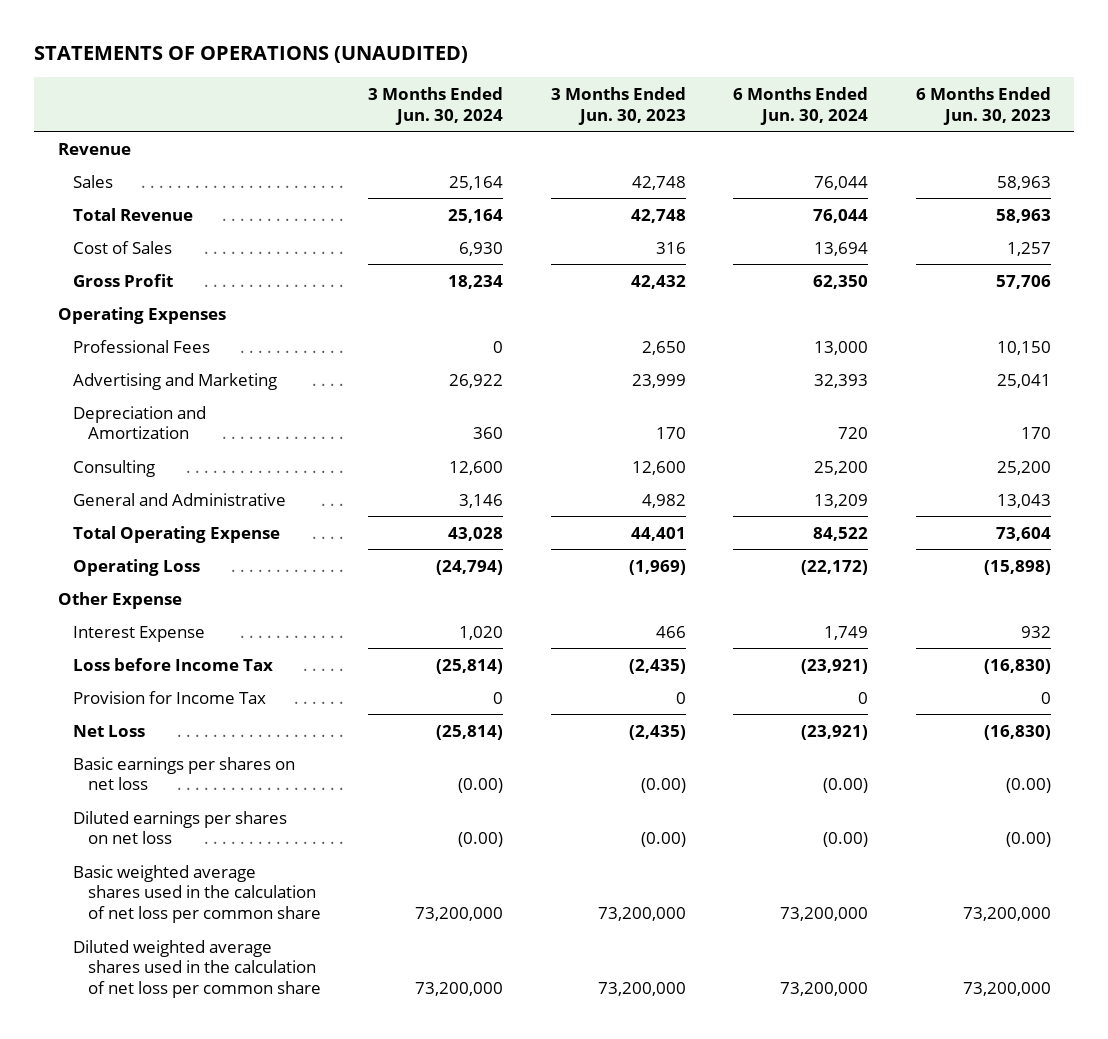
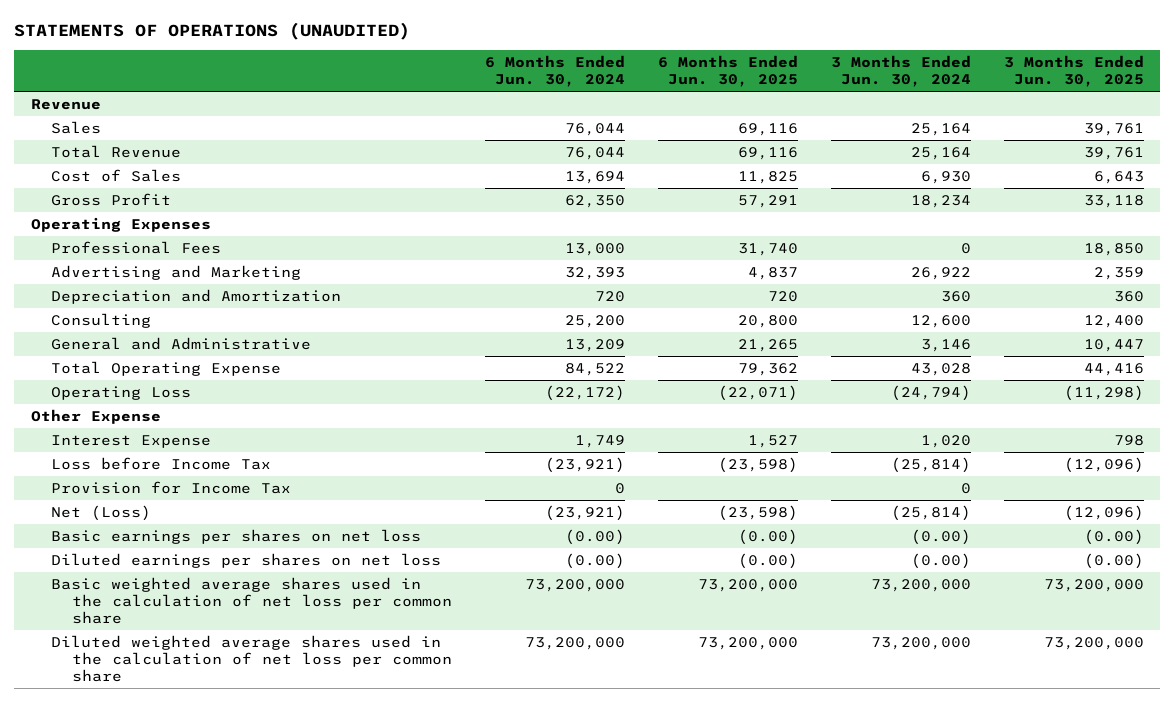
- | 3 Months Ended Jun. 30, 2024 | 3 Months Ended Jun. 30, 2023 | 6 Months Ended Jun. 30, 2024 | 6 Months Ended Jun. 30, 2023
+ | 6 Months Ended Jun. 30, 2024 | 6 Months Ended Jun. 30, 2025 | 3 Months Ended Jun. 30, 2024 | 3 Months Ended Jun. 30, 2025
- Net Loss | (25,814) | (2,435) | (23,921) | (16,830)
+ Net (Loss) | (23,921) | (23,598) | (25,814) | (12,096)

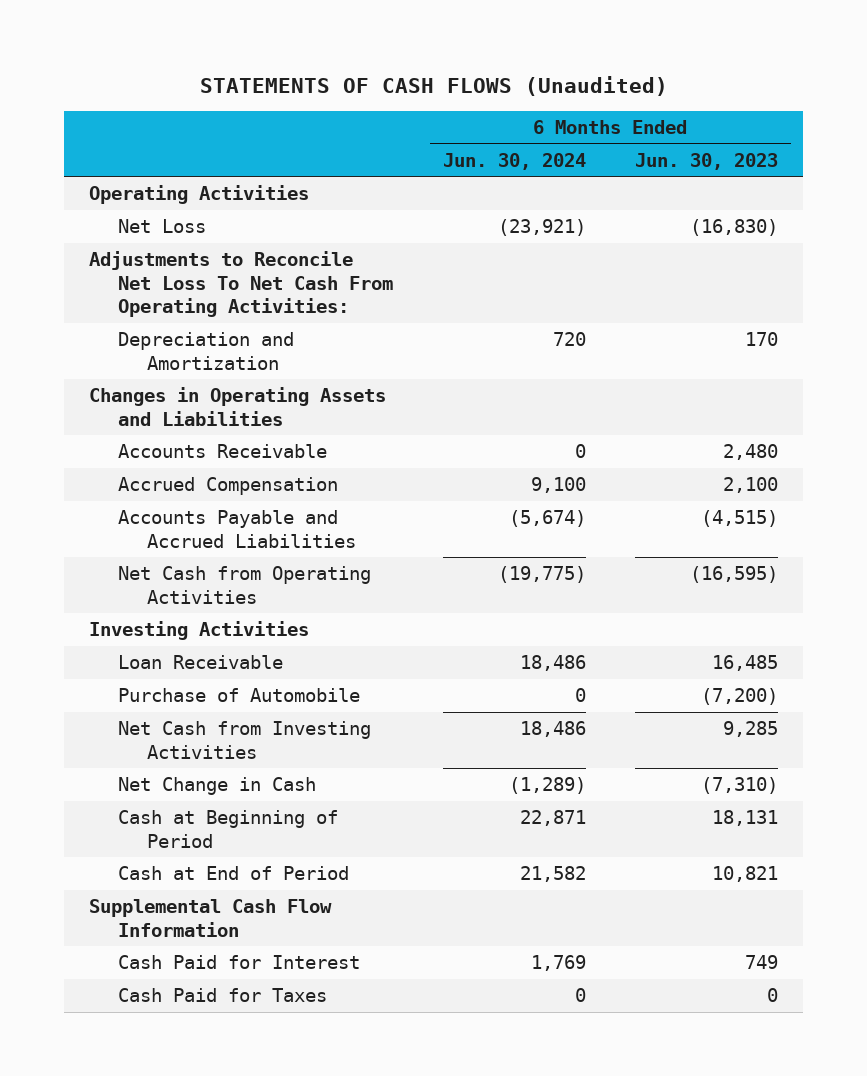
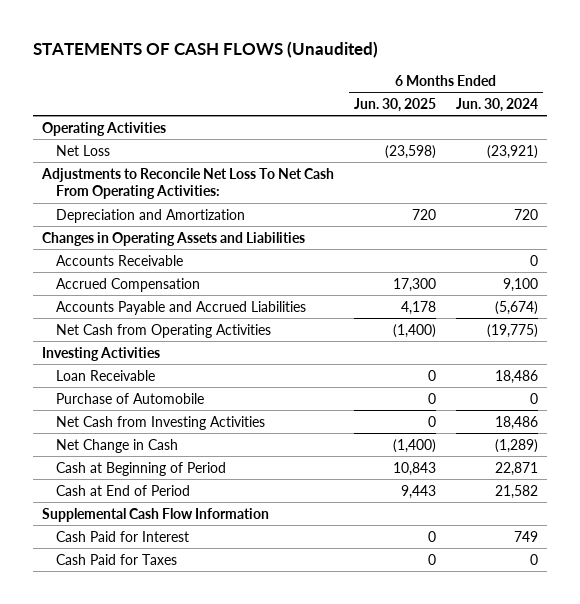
- | 6 Months Ended Jun. 30, 2024 | 6 Months Ended Jun. 30, 2023
+ | 6 Months Ended Jun. 30, 2025 | 6 Months Ended Jun. 30, 2024
- Cash Paid for Interest | 1,769 | 749
+ Cash Paid for Interest | 0 | 749

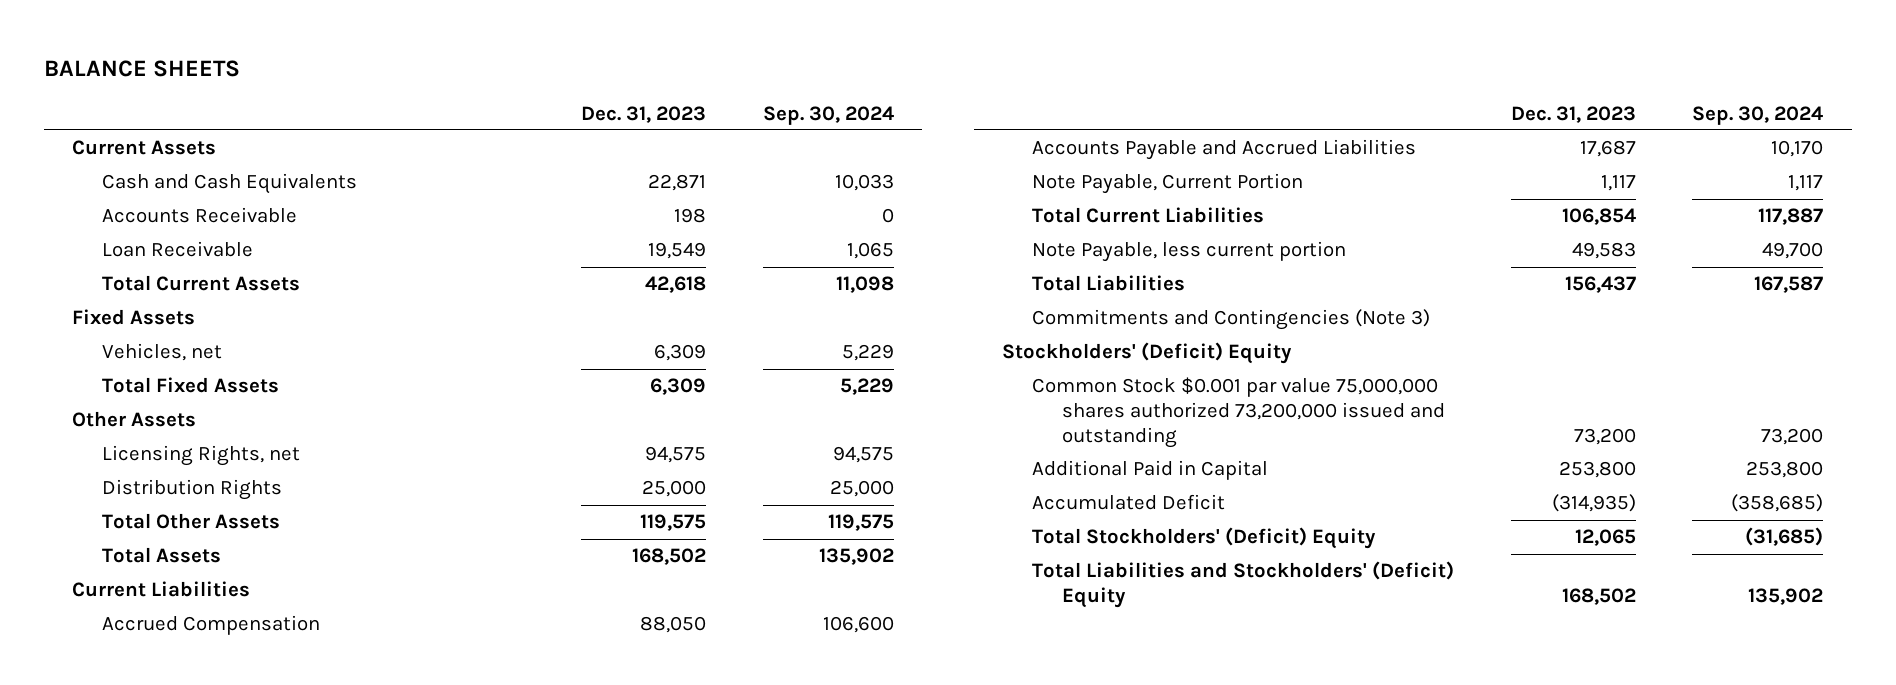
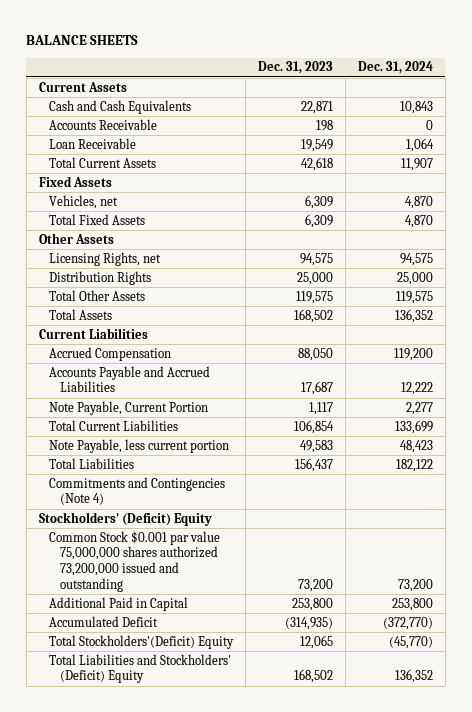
- | Dec. 31, 2023 | Sep. 30, 2024
+ | Dec. 31, 2023 | Dec. 31, 2024
- Commitments and Contingencies (Note 3)
+ Commitments and Contingencies (Note 4)
- Total Stockholders' (Deficit) Equity | 12,065 | (31,685)
+ Total Stockholders'(Deficit) Equity | 12,065 | (45,770)

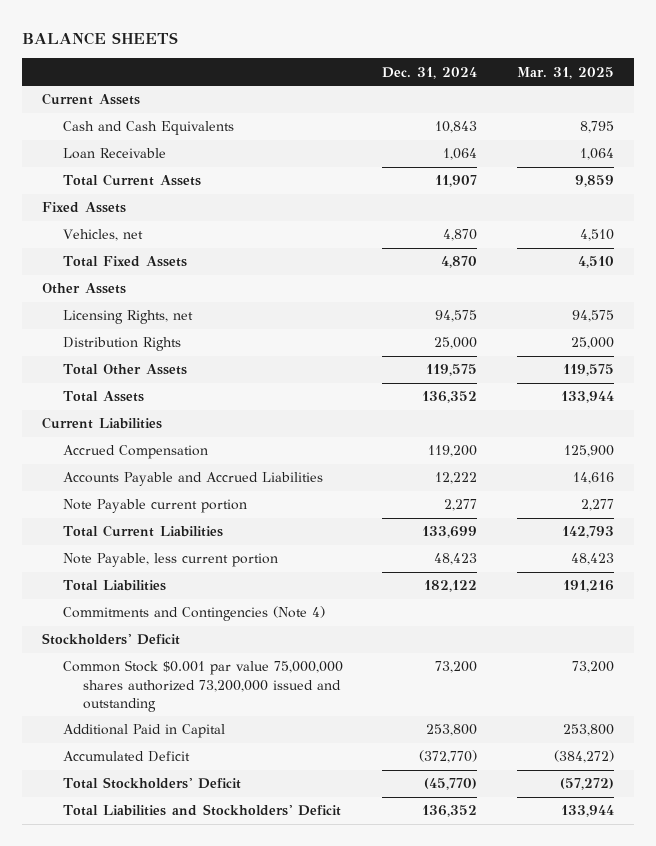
- | Dec. 31, 2023 | Dec. 31, 2024
+ | Dec. 31, 2024 | Mar. 31, 2025
- Accounts Receivable | 198 | 0
- Note Payable, Current Portion | 1,117 | 2,277
+ Note Payable current portion | 2,277 | 2,277
- Stockholders' (Deficit) Equity
+ Stockholders' Deficit
- Total Stockholders'(Deficit) Equity | 12,065 | (45,770)
- Total Liabilities and Stockholders' (Deficit) Equity | 168,502 | 136,352
+ Total Stockholders' Deficit | (45,770) | (57,272)
+ Total Liabilities and Stockholders' Deficit | 136,352 | 133,944

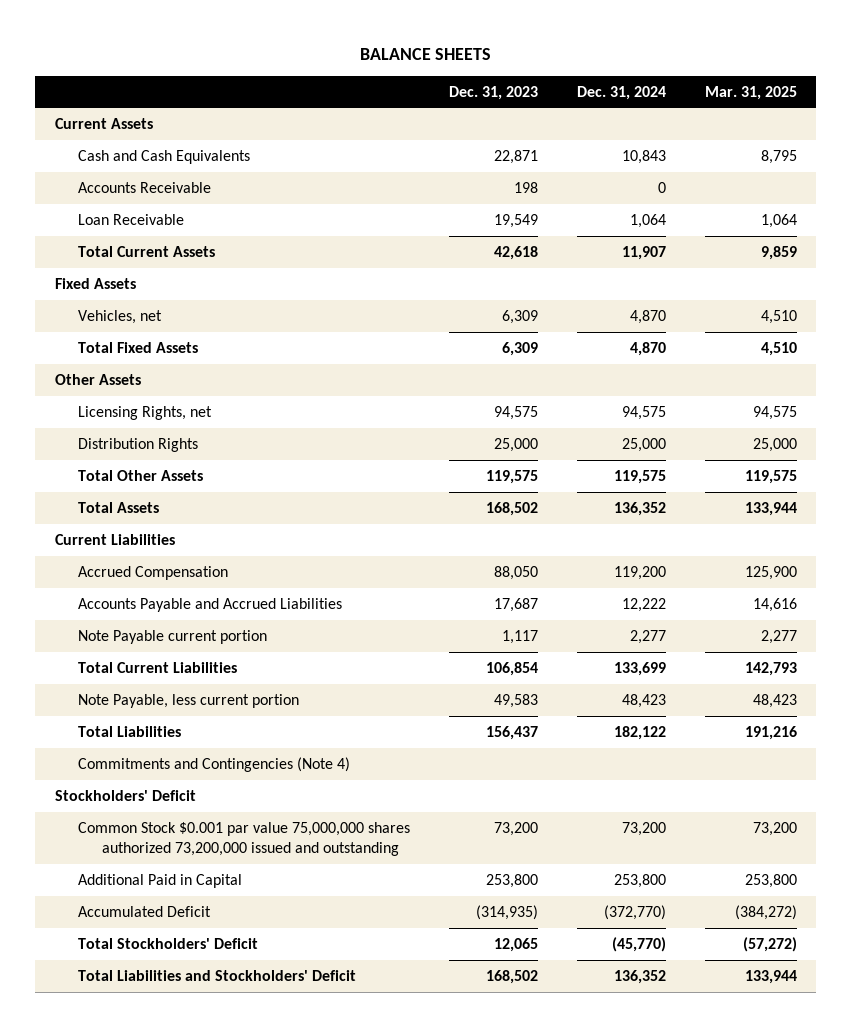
- | Dec. 31, 2024 | Mar. 31, 2025
+ | Dec. 31, 2023 | Dec. 31, 2024 | Mar. 31, 2025
+ Accounts Receivable | 198 | 0 |

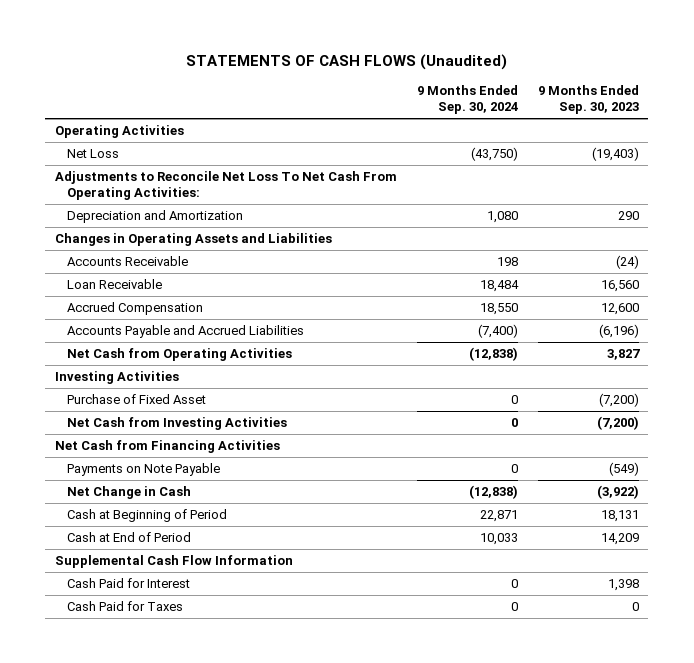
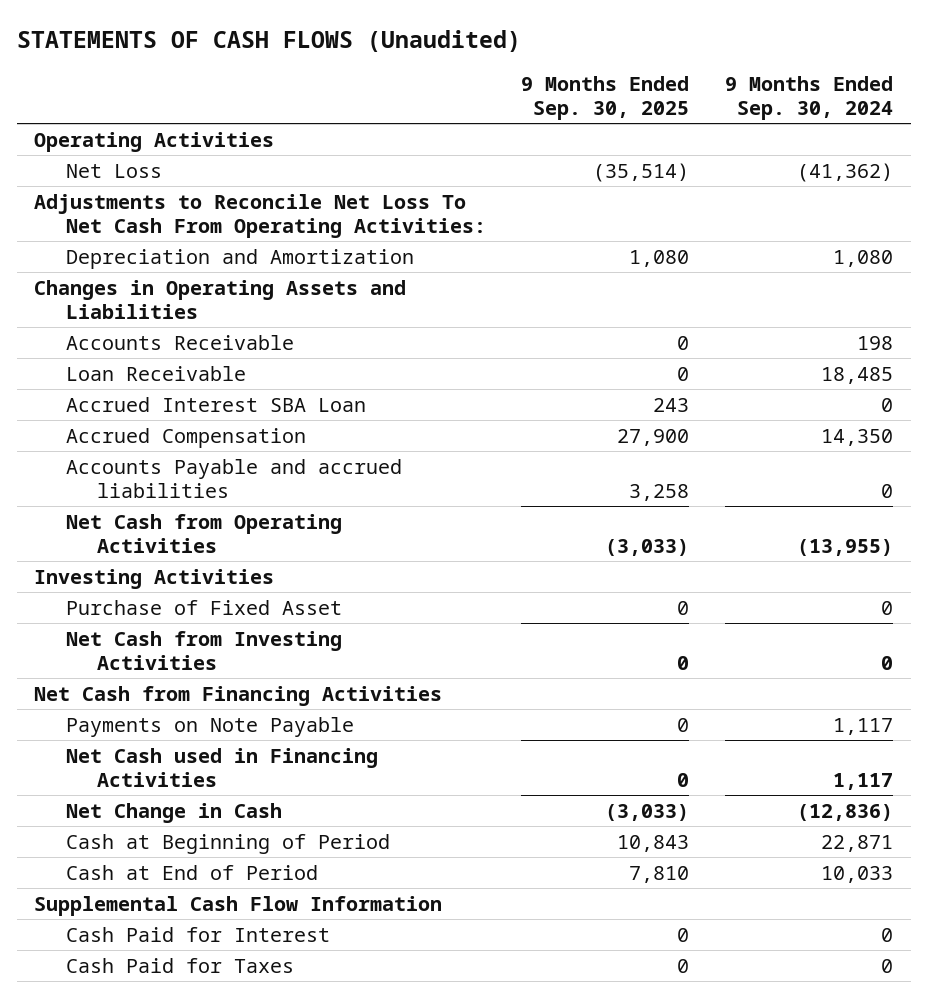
- | 9 Months Ended Sep. 30, 2024 | 9 Months Ended Sep. 30, 2023
+ | 9 Months Ended Sep. 30, 2025 | 9 Months Ended Sep. 30, 2024
- Net Loss | (43,750) | (19,403)
+ Net Loss | (35,514) | (41,362)
- Loan Receivable | 18,484 | 16,560
- Accrued Compensation | 18,550 | 12,600
- Accounts Payable and Accrued Liabilities | (7,400) | (6,196)
- Net Cash from Operating Activities | (12,838) | 3,827
+ Loan Receivable | 0 | 18,485
+ Accrued Interest SBA Loan | 243 | 0
+ Accrued Compensation | 27,900 | 14,350
+ Accounts Payable and accrued liabilities | 3,258 | 0
+ Net Cash from Operating Activities | (3,033) | (13,955)
- Payments on Note Payable | 0 | (549)
- Net Change in Cash | (12,838) | (3,922)
+ Payments on Note Payable | 0 | 1,117
+ Net Cash used in Financing Activities | 0 | 1,117
+ Net Change in Cash | (3,033) | (12,836)

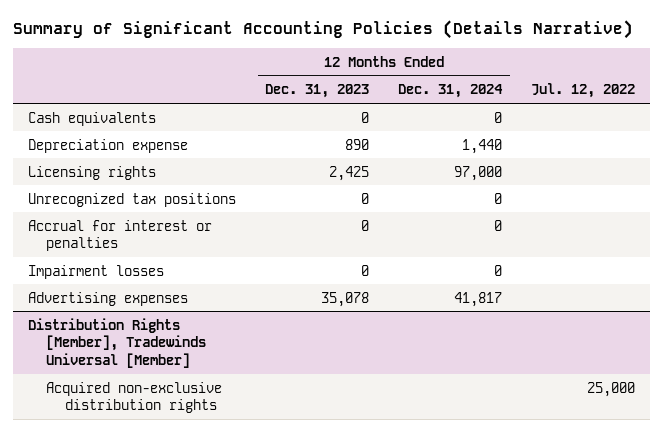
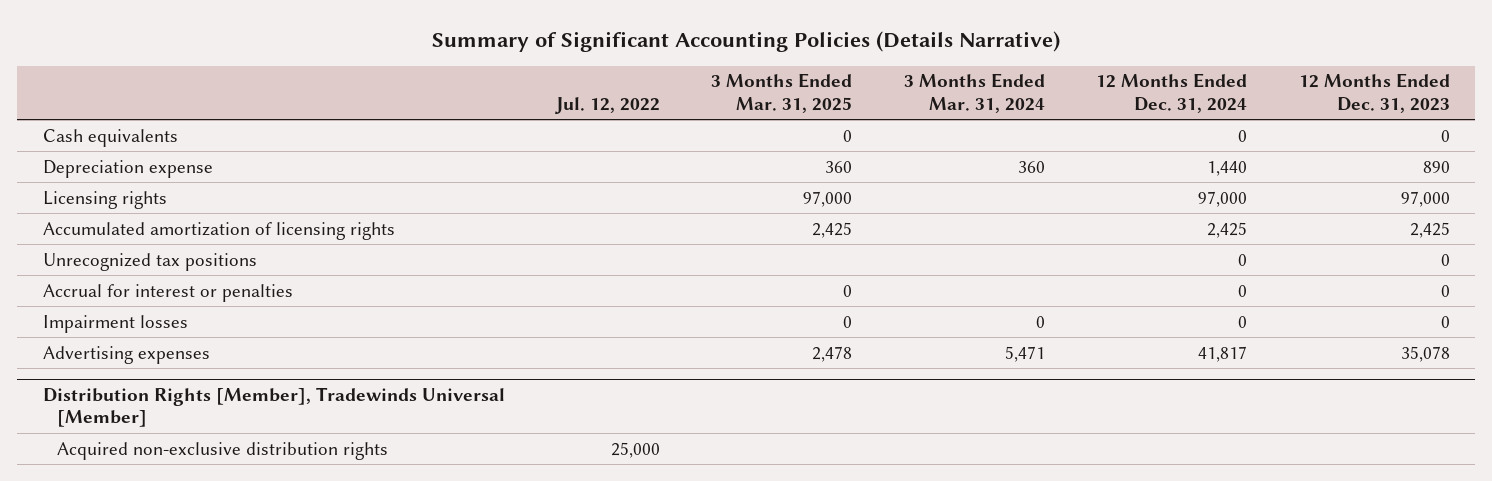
- | 12 Months Ended Dec. 31, 2023 | 12 Months Ended Dec. 31, 2024 | Jul. 12, 2022
+ | Jul. 12, 2022 | 3 Months Ended Mar. 31, 2025 | 3 Months Ended Mar. 31, 2024 | 12 Months Ended Dec. 31, 2024 | 12 Months Ended Dec. 31, 2023
- Licensing rights | 2,425 | 97,000 |
+ Licensing rights | | 97,000 | | 97,000 | 97,000
+ Accumulated amortization of licensing rights | | 2,425 | | 2,425 | 2,425

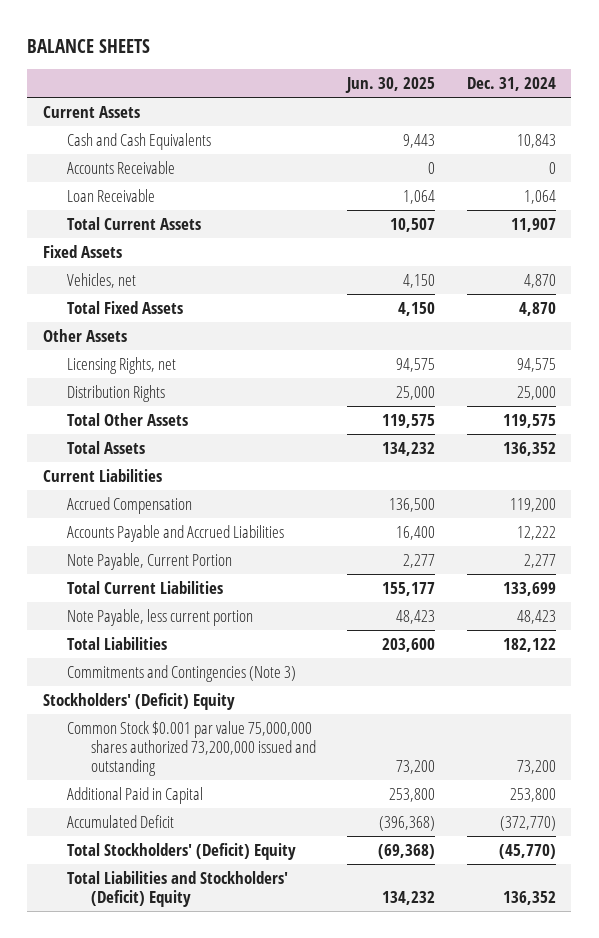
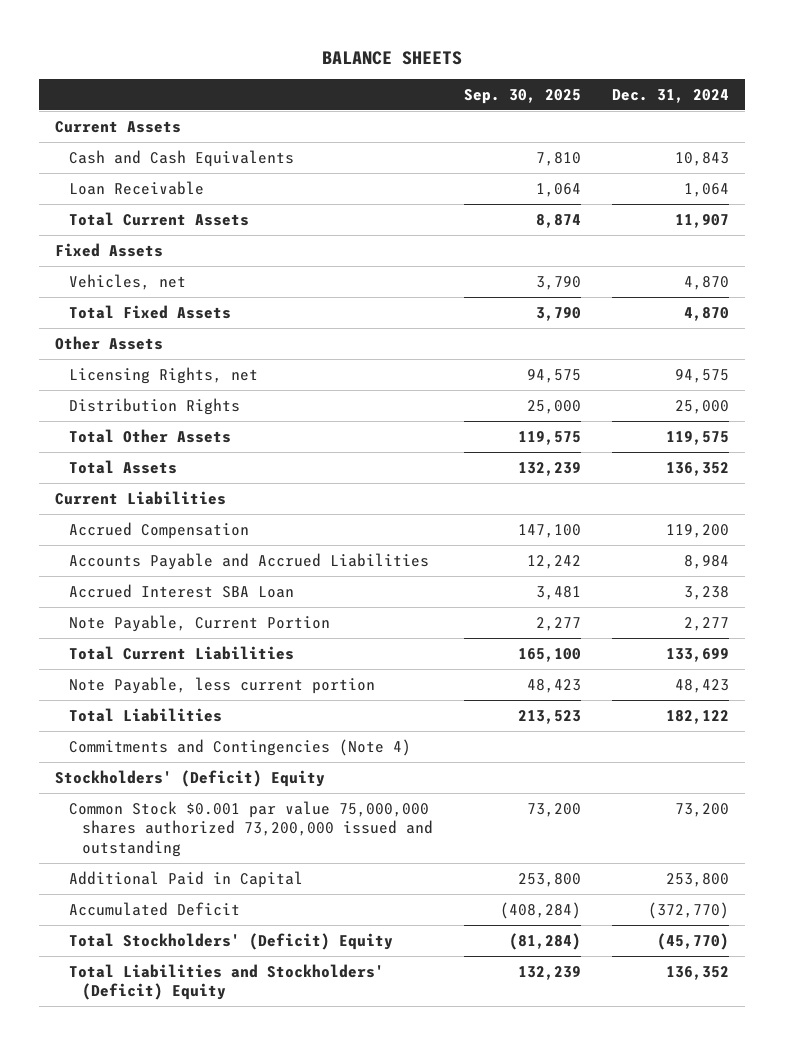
- | Jun. 30, 2025 | Dec. 31, 2024
+ | Sep. 30, 2025 | Dec. 31, 2024
- Accounts Receivable | 0 | 0
- Accounts Payable and Accrued Liabilities | 16,400 | 12,222
+ Accounts Payable and Accrued Liabilities | 12,242 | 8,984
+ Accrued Interest SBA Loan | 3,481 | 3,238
- Commitments and Contingencies (Note 3)
+ Commitments and Contingencies (Note 4)

